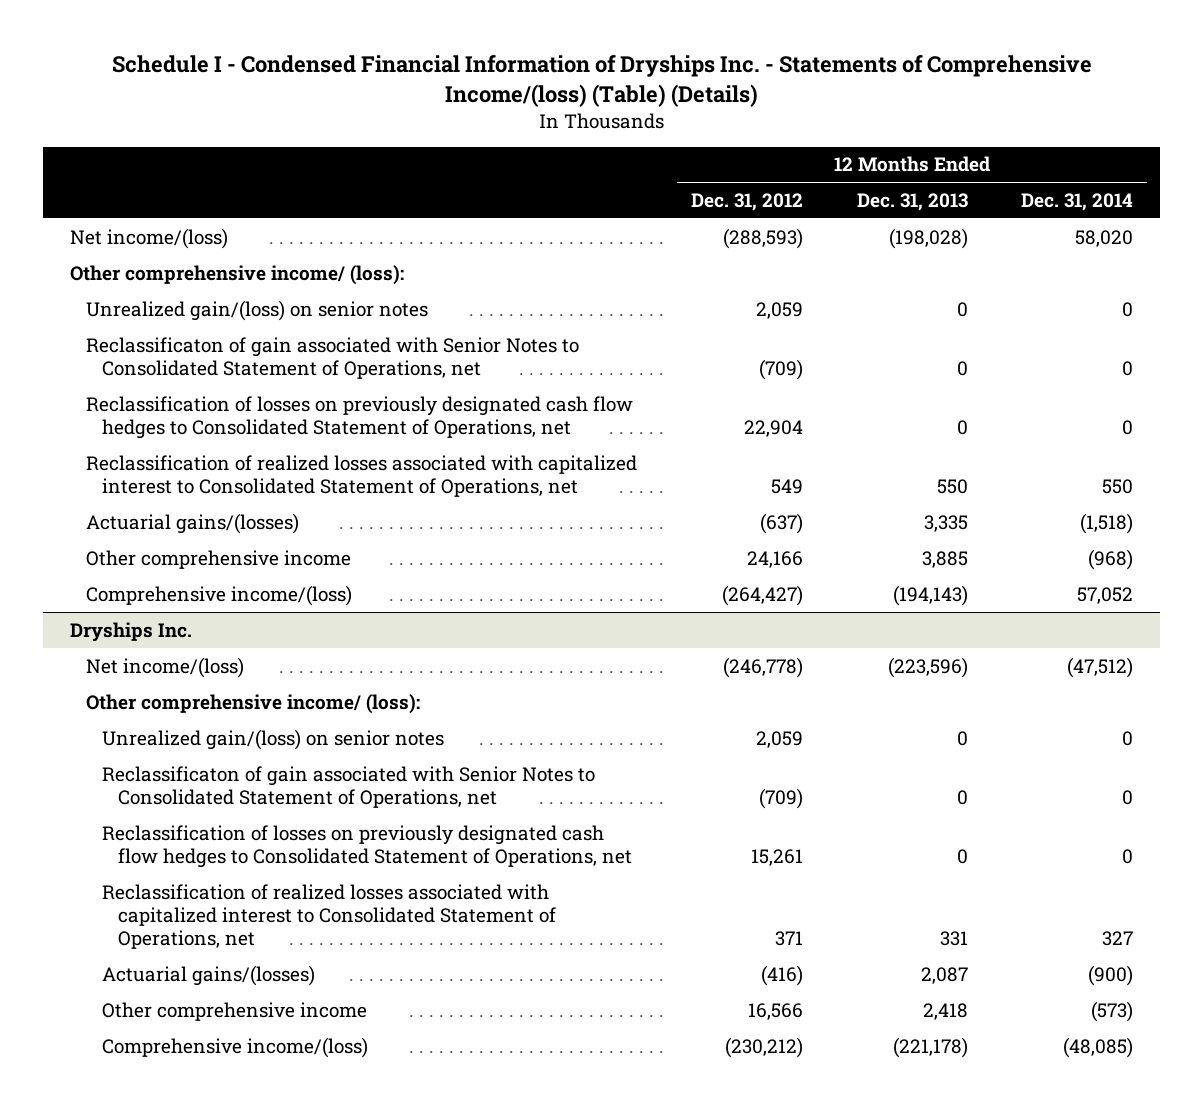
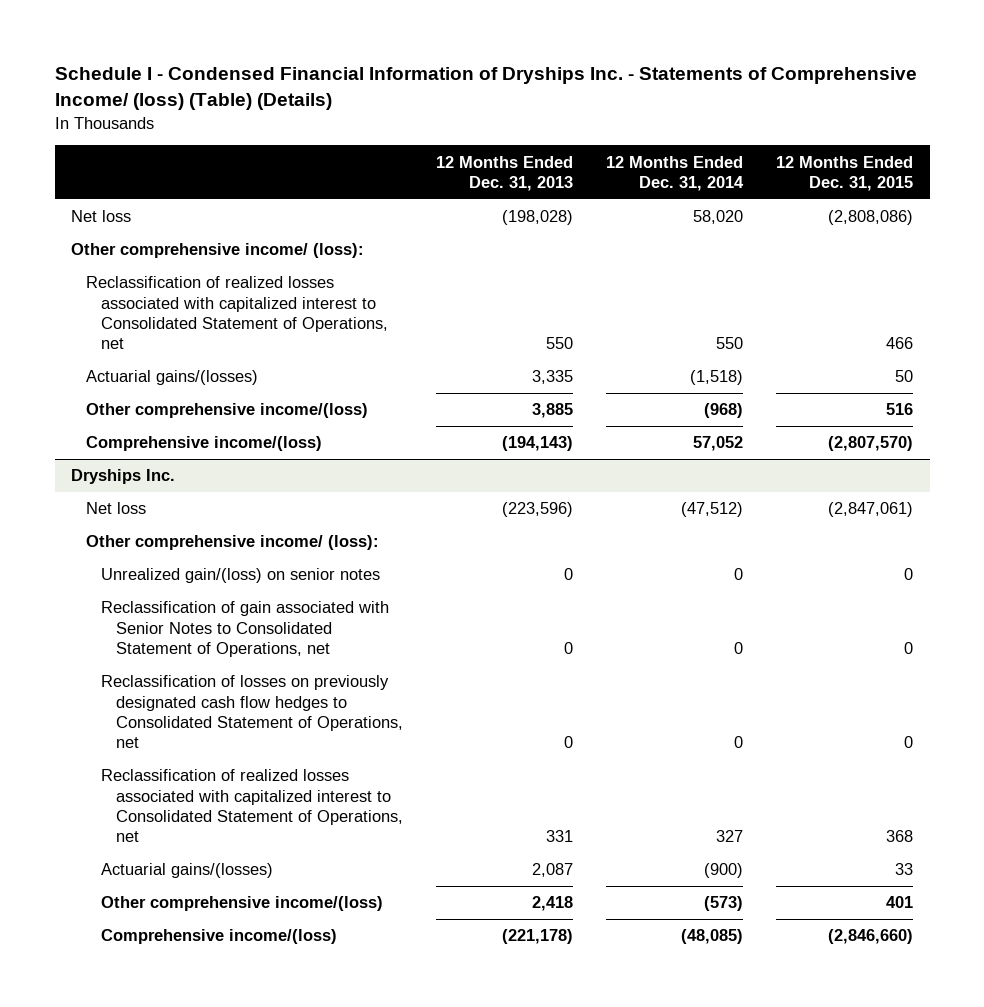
- Schedule I - Condensed Financial Information of Dryships Inc. - Statements of Comprehensive Income/(loss) (Table) (Details)
+ Schedule I - Condensed Financial Information of Dryships Inc. - Statements of Comprehensive Income/ (loss) (Table) (Details)
- | 12 Months Ended Dec. 31, 2012 | 12 Months Ended Dec. 31, 2013 | 12 Months Ended Dec. 31, 2014
+ | 12 Months Ended Dec. 31, 2013 | 12 Months Ended Dec. 31, 2014 | 12 Months Ended Dec. 31, 2015
- Net income/(loss) | (288,593) | (198,028) | 58,020
+ Net loss | (198,028) | 58,020 | (2,808,086)
- Unrealized gain/(loss) on senior notes | 2,059 | 0 | 0
- Reclassificaton of gain associated with Senior Notes to Consolidated Statement of Operations, net | (709) | 0 | 0
- Reclassification of losses on previously designated cash flow hedges to Consolidated Statement of Operations, net | 22,904 | 0 | 0
- Other comprehensive income | 24,166 | 3,885 | (968)
+ Other comprehensive income/(loss) | 3,885 | (968) | 516
@ Dryships Inc.
- Net income/(loss) | (246,778) | (223,596) | (47,512)
+ Net loss | (223,596) | (47,512) | (2,847,061)
- Reclassificaton of gain associated with Senior Notes to Consolidated Statement of Operations, net | (709) | 0 | 0
+ Reclassification of gain associated with Senior Notes to Consolidated Statement of Operations, net | 0 | 0 | 0
- Other comprehensive income | 16,566 | 2,418 | (573)
+ Other comprehensive income/(loss) | 2,418 | (573) | 401

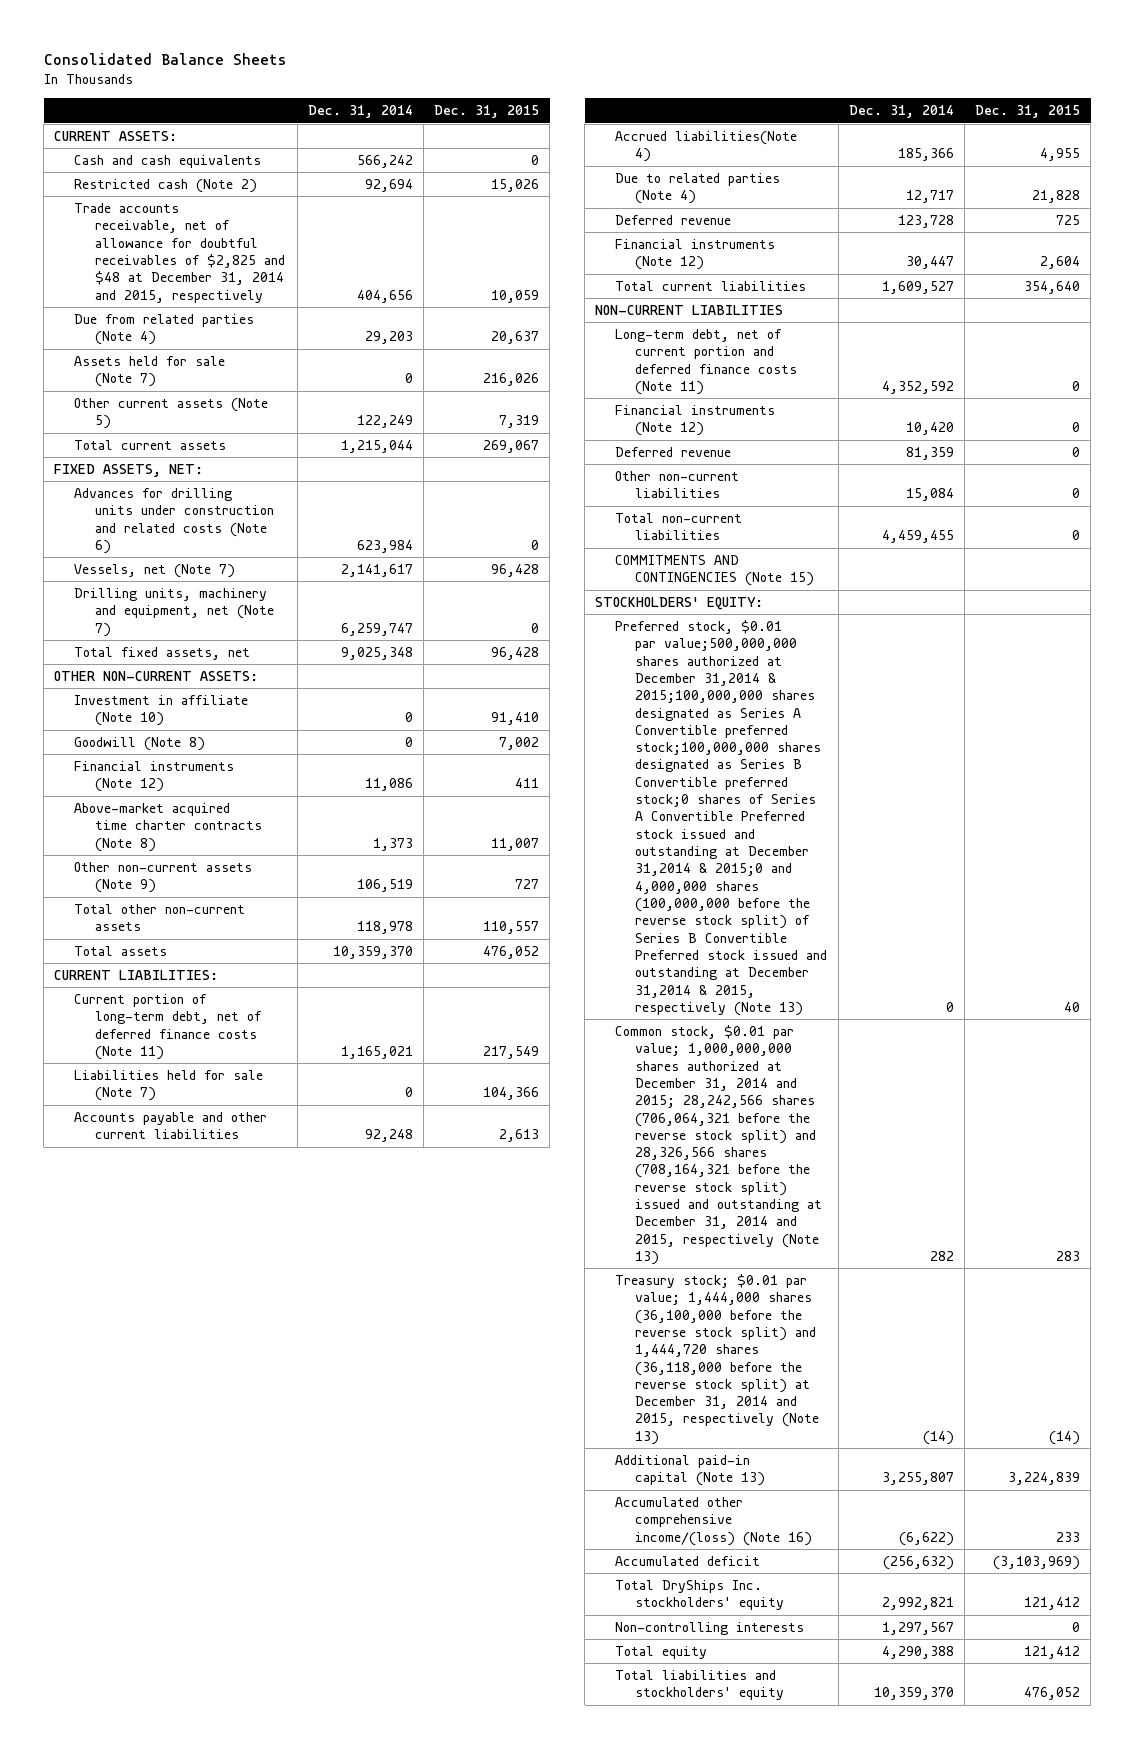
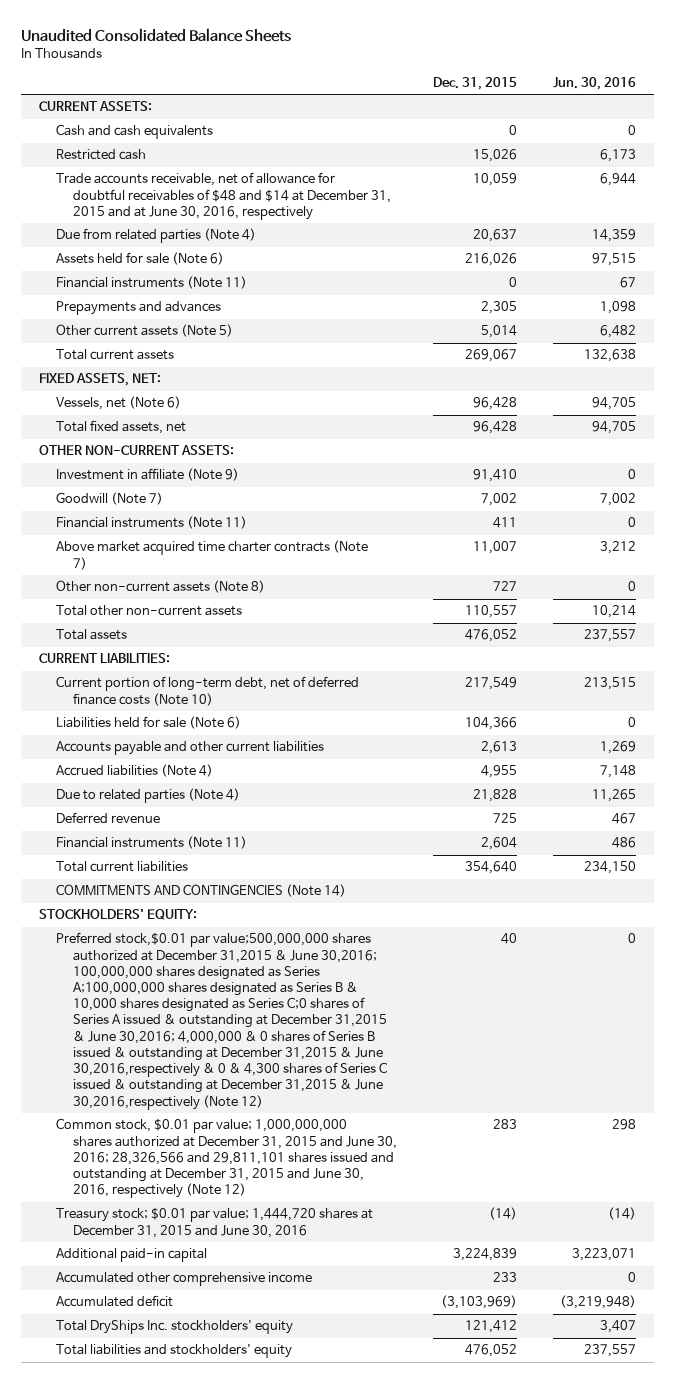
- Consolidated Balance Sheets
+ Unaudited Consolidated Balance Sheets
- | Dec. 31, 2014 | Dec. 31, 2015
+ | Dec. 31, 2015 | Jun. 30, 2016
- Restricted cash (Note 2) | 92,694 | 15,026
- Trade accounts receivable, net of allowance for doubtful receivables of $2,825 and $48 at December 31, 2014 and 2015, respectively | 404,656 | 10,059
+ Restricted cash | 15,026 | 6,173
+ Trade accounts receivable, net of allowance for doubtful receivables of $48 and $14 at December 31, 2015 and at June 30, 2016, respectively | 10,059 | 6,944
- Assets held for sale (Note 7) | 0 | 216,026
- Other current assets (Note 5) | 122,249 | 7,319
+ Assets held for sale (Note 6) | 216,026 | 97,515
+ Financial instruments (Note 11) | 0 | 67
+ Prepayments and advances | 2,305 | 1,098
+ Other current assets (Note 5) | 5,014 | 6,482
- Advances for drilling units under construction and related costs (Note 6) | 623,984 | 0
- Vessels, net (Note 7) | 2,141,617 | 96,428
- Drilling units, machinery and equipment, net (Note 7) | 6,259,747 | 0
+ Vessels, net (Note 6) | 96,428 | 94,705
- Investment in affiliate (Note 10) | 0 | 91,410
- Goodwill (Note 8) | 0 | 7,002
- Financial instruments (Note 12) | 11,086 | 411
- Above-market acquired time charter contracts (Note 8) | 1,373 | 11,007
- Other non-current assets (Note 9) | 106,519 | 727
+ Investment in affiliate (Note 9) | 91,410 | 0
+ Goodwill (Note 7) | 7,002 | 7,002
+ Financial instruments (Note 11) | 411 | 0
+ Above market acquired time charter contracts (Note 7) | 11,007 | 3,212
+ Other non-current assets (Note 8) | 727 | 0
- Current portion of long-term debt, net of deferred finance costs (Note 11) | 1,165,021 | 217,549
- Liabilities held for sale (Note 7) | 0 | 104,366
+ Current portion of long-term debt, net of deferred finance costs (Note 10) | 217,549 | 213,515
+ Liabilities held for sale (Note 6) | 104,366 | 0
- Accrued liabilities(Note 4) | 185,366 | 4,955
+ Accrued liabilities (Note 4) | 4,955 | 7,148
- Financial instruments (Note 12) | 30,447 | 2,604
+ Financial instruments (Note 11) | 2,604 | 486
- NON-CURRENT LIABILITIES
- Long-term debt, net of current portion and deferred finance costs (Note 11) | 4,352,592 | 0
- Financial instruments (Note 12) | 10,420 | 0
- Deferred revenue | 81,359 | 0
- Other non-current liabilities | 15,084 | 0
- Total non-current liabilities | 4,459,455 | 0
- COMMITMENTS AND CONTINGENCIES (Note 15)
+ COMMITMENTS AND CONTINGENCIES (Note 14)
- Preferred stock, $0.01 par value;500,000,000 shares authorized at December 31,2014 & 2015;100,000,000 shares designated as Series A Convertible preferred stock;100,000,000 shares designated as Series B Convertible preferred stock;0 shares of Series A Convertible Preferred stock issued and outstanding at December 31,2014 & 2015;0 and 4,000,000 shares (100,000,000 before the reverse stock split) of Series B Convertible Preferred stock issued and outstanding at December 31,2014 & 2015, respectively (Note 13) | 0 | 40
- Common stock, $0.01 par value; 1,000,000,000 shares authorized at December 31, 2014 and 2015; 28,242,566 shares (706,064,321 before the reverse stock split) and 28,326,566 shares (708,164,321 before the reverse stock split) issued and outstanding at December 31, 2014 and 2015, respectively (Note 13) | 282 | 283
- Treasury stock; $0.01 par value; 1,444,000 shares (36,100,000 before the reverse stock split) and 1,444,720 shares (36,118,000 before the reverse stock split) at December 31, 2014 and 2015, respectively (Note 13) | (14) | (14)
- Additional paid-in capital (Note 13) | 3,255,807 | 3,224,839
- Accumulated other comprehensive income/(loss) (Note 16) | (6,622) | 233
+ Preferred stock,$0.01 par value;500,000,000 shares authorized at December 31,2015 & June 30,2016; 100,000,000 shares designated as Series A;100,000,000 shares designated as Series B & 10,000 shares designated as Series C;0 shares of Series A issued & outstanding at December 31,2015 & June 30,2016; 4,000,000 & 0 shares of Series B issued & outstanding at December 31,2015 & June 30,2016,respectively & 0 & 4,300 shares of Series C issued & outstanding at December 31,2015 & June 30,2016,respectively (Note 12) | 40 | 0
+ Common stock, $0.01 par value; 1,000,000,000 shares authorized at December 31, 2015 and June 30, 2016; 28,326,566 and 29,811,101 shares issued and outstanding at December 31, 2015 and June 30, 2016, respectively (Note 12) | 283 | 298
+ Treasury stock; $0.01 par value; 1,444,720 shares at December 31, 2015 and June 30, 2016 | (14) | (14)
+ Additional paid-in capital | 3,224,839 | 3,223,071
+ Accumulated other comprehensive income | 233 | 0
- Non-controlling interests | 1,297,567 | 0
- Total equity | 4,290,388 | 121,412

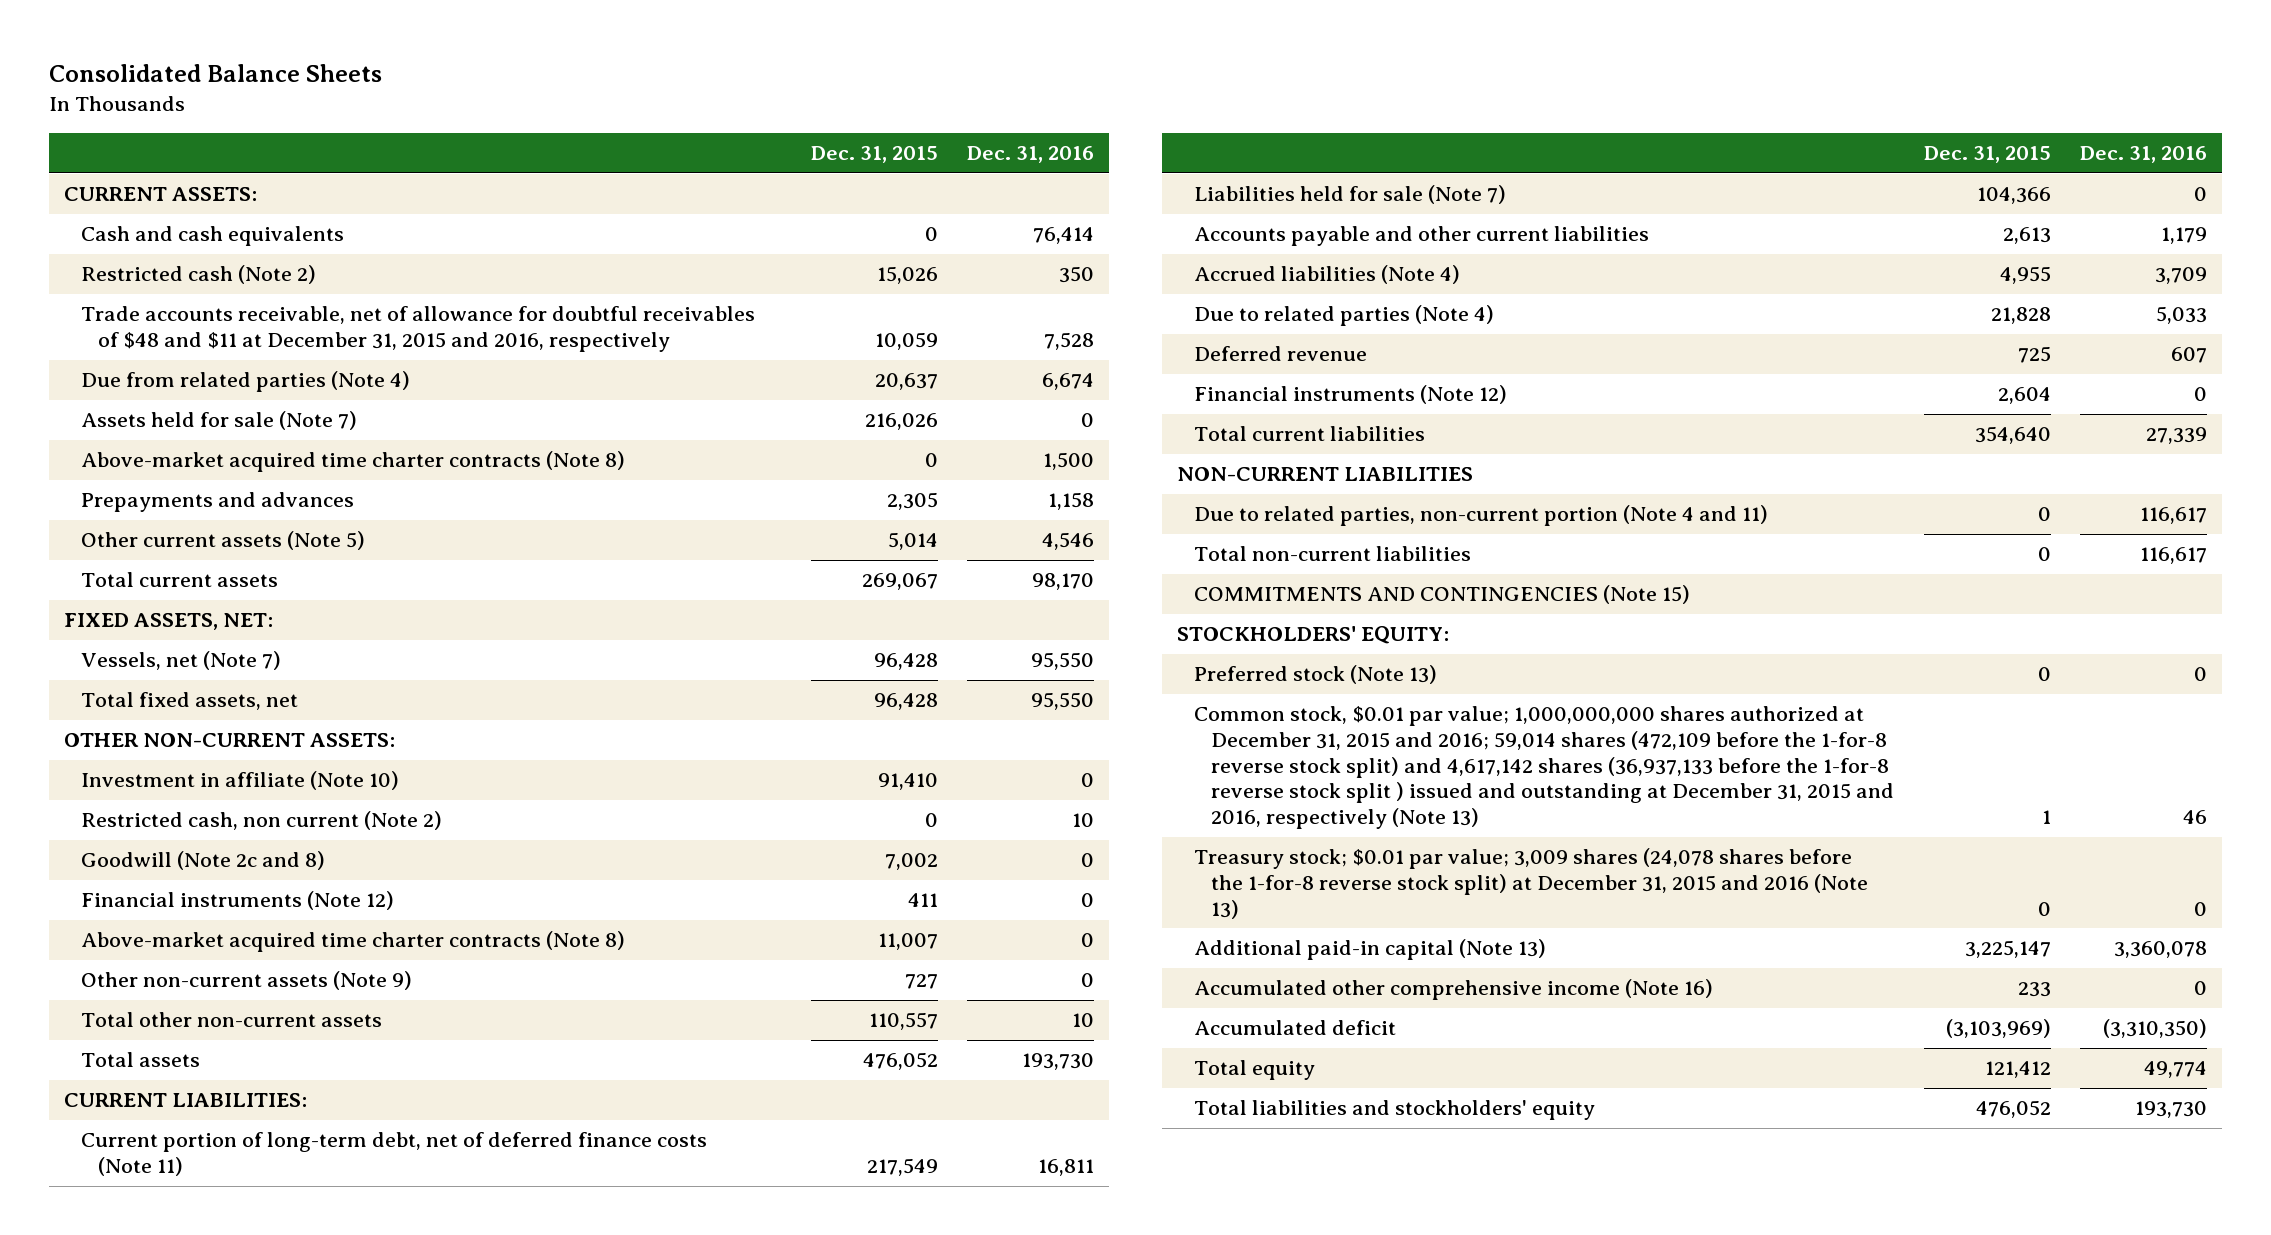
- Unaudited Consolidated Balance Sheets
+ Consolidated Balance Sheets
- | Dec. 31, 2015 | Jun. 30, 2016
+ | Dec. 31, 2015 | Dec. 31, 2016
- Restricted cash | 15,026 | 6,173
- Trade accounts receivable, net of allowance for doubtful receivables of $48 and $14 at December 31, 2015 and at June 30, 2016, respectively | 10,059 | 6,944
+ Restricted cash (Note 2) | 15,026 | 350
+ Trade accounts receivable, net of allowance for doubtful receivables of $48 and $11 at December 31, 2015 and 2016, respectively | 10,059 | 7,528
- Assets held for sale (Note 6) | 216,026 | 97,515
- Financial instruments (Note 11) | 0 | 67
+ Assets held for sale (Note 7) | 216,026 | 0
+ Above-market acquired time charter contracts (Note 8) | 0 | 1,500
- Vessels, net (Note 6) | 96,428 | 94,705
+ Vessels, net (Note 7) | 96,428 | 95,550
- Investment in affiliate (Note 9) | 91,410 | 0
- Goodwill (Note 7) | 7,002 | 7,002
- Financial instruments (Note 11) | 411 | 0
- Above market acquired time charter contracts (Note 7) | 11,007 | 3,212
- Other non-current assets (Note 8) | 727 | 0
+ Investment in affiliate (Note 10) | 91,410 | 0
+ Restricted cash, non current (Note 2) | 0 | 10
+ Goodwill (Note 2c and 8) | 7,002 | 0
+ Financial instruments (Note 12) | 411 | 0
+ Above-market acquired time charter contracts (Note 8) | 11,007 | 0
+ Other non-current assets (Note 9) | 727 | 0
- Current portion of long-term debt, net of deferred finance costs (Note 10) | 217,549 | 213,515
- Liabilities held for sale (Note 6) | 104,366 | 0
+ Current portion of long-term debt, net of deferred finance costs (Note 11) | 217,549 | 16,811
+ Liabilities held for sale (Note 7) | 104,366 | 0
- Financial instruments (Note 11) | 2,604 | 486
+ Financial instruments (Note 12) | 2,604 | 0
- COMMITMENTS AND CONTINGENCIES (Note 14)
+ NON-CURRENT LIABILITIES
+ Due to related parties, non-current portion (Note 4 and 11) | 0 | 116,617
+ Total non-current liabilities | 0 | 116,617
+ COMMITMENTS AND CONTINGENCIES (Note 15)
- Preferred stock,$0.01 par value;500,000,000 shares authorized at December 31,2015 & June 30,2016; 100,000,000 shares designated as Series A;100,000,000 shares designated as Series B & 10,000 shares designated as Series C;0 shares of Series A issued & outstanding at December 31,2015 & June 30,2016; 4,000,000 & 0 shares of Series B issued & outstanding at December 31,2015 & June 30,2016,respectively & 0 & 4,300 shares of Series C issued & outstanding at December 31,2015 & June 30,2016,respectively (Note 12) | 40 | 0
- Common stock, $0.01 par value; 1,000,000,000 shares authorized at December 31, 2015 and June 30, 2016; 28,326,566 and 29,811,101 shares issued and outstanding at December 31, 2015 and June 30, 2016, respectively (Note 12) | 283 | 298
- Treasury stock; $0.01 par value; 1,444,720 shares at December 31, 2015 and June 30, 2016 | (14) | (14)
- Additional paid-in capital | 3,224,839 | 3,223,071
- Accumulated other comprehensive income | 233 | 0
+ Preferred stock (Note 13) | 0 | 0
+ Common stock, $0.01 par value; 1,000,000,000 shares authorized at December 31, 2015 and 2016; 59,014 shares (472,109 before the 1-for-8 reverse stock split) and 4,617,142 shares (36,937,133 before the 1-for-8 reverse stock split ) issued and outstanding at December 31, 2015 and 2016, respectively (Note 13) | 1 | 46
+ Treasury stock; $0.01 par value; 3,009 shares (24,078 shares before the 1-for-8 reverse stock split) at December 31, 2015 and 2016 (Note 13) | 0 | 0
+ Additional paid-in capital (Note 13) | 3,225,147 | 3,360,078
+ Accumulated other comprehensive income (Note 16) | 233 | 0
- Total DryShips Inc. stockholders' equity | 121,412 | 3,407
+ Total equity | 121,412 | 49,774

